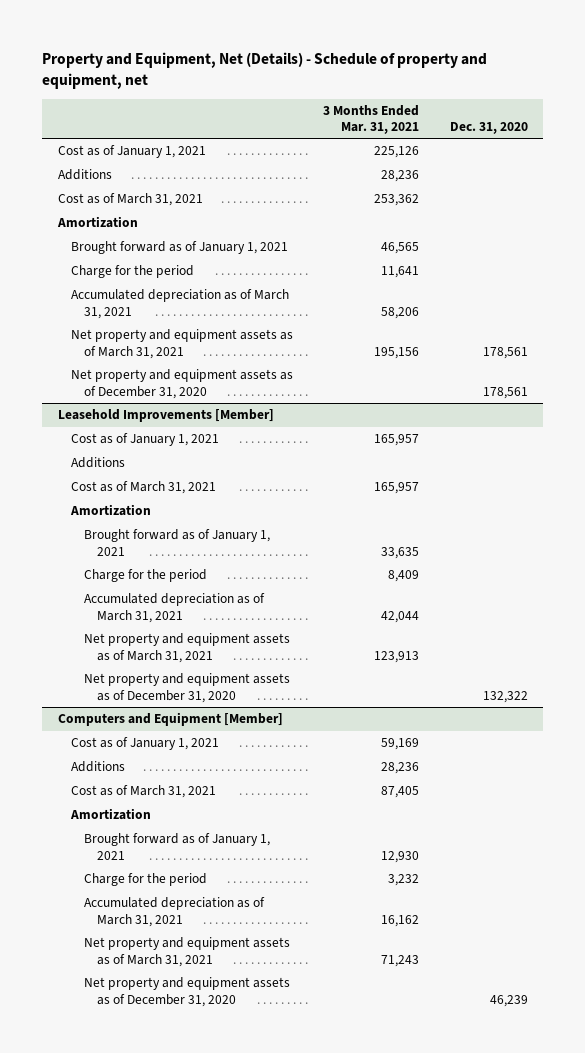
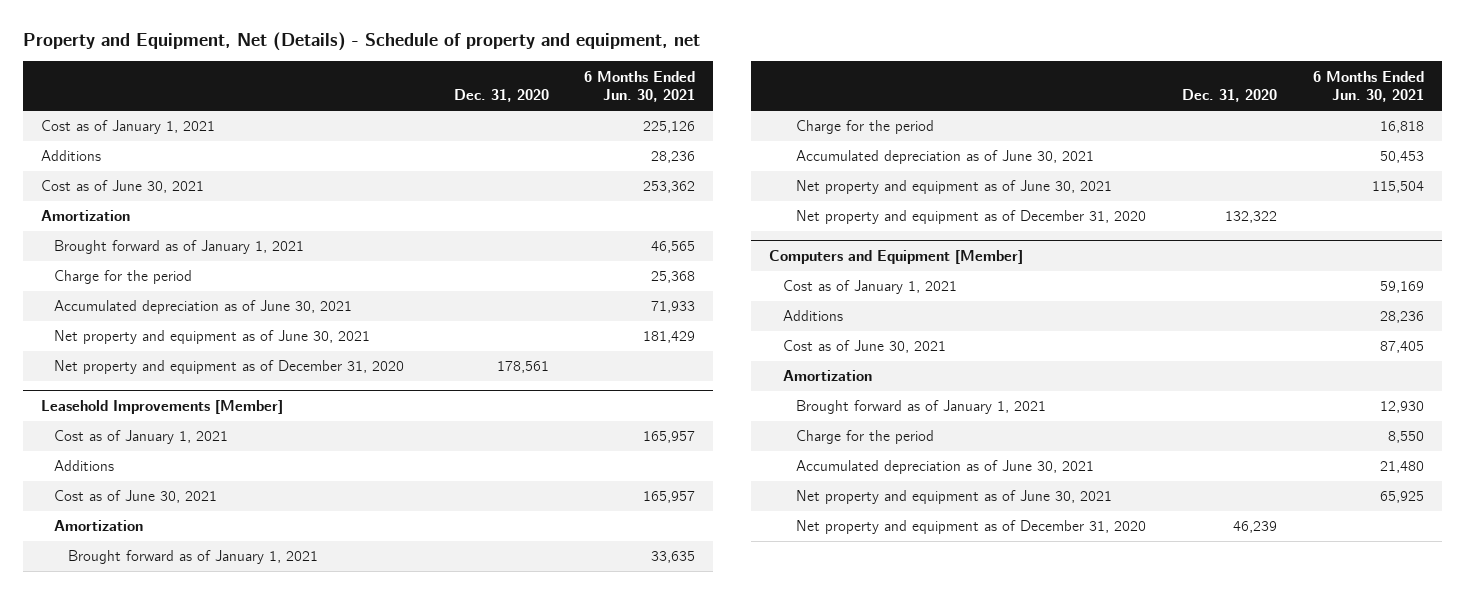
- | 3 Months Ended Mar. 31, 2021 | Dec. 31, 2020
+ | Dec. 31, 2020 | 6 Months Ended Jun. 30, 2021
- Cost as of March 31, 2021 | 253,362 |
+ Cost as of June 30, 2021 | | 253,362
- Accumulated depreciation as of March 31, 2021 | 58,206 |
- Net property and equipment assets as of March 31, 2021 | 195,156 | 178,561
- Net property and equipment assets as of December 31, 2020 | | 178,561
+ Accumulated depreciation as of June 30, 2021 | | 71,933
+ Net property and equipment as of June 30, 2021 | | 181,429
+ Net property and equipment as of December 31, 2020 | 178,561 |
@ Leasehold Improvements [Member]
- Cost as of March 31, 2021 | 165,957 |
+ Cost as of June 30, 2021 | | 165,957
- Accumulated depreciation as of March 31, 2021 | 42,044 |
- Net property and equipment assets as of March 31, 2021 | 123,913 |
- Net property and equipment assets as of December 31, 2020 | | 132,322
+ Accumulated depreciation as of June 30, 2021 | | 50,453
+ Net property and equipment as of June 30, 2021 | | 115,504
+ Net property and equipment as of December 31, 2020 | 132,322 |
@ Computers and Equipment [Member]
- Cost as of March 31, 2021 | 87,405 |
+ Cost as of June 30, 2021 | | 87,405
- Accumulated depreciation as of March 31, 2021 | 16,162 |
- Net property and equipment assets as of March 31, 2021 | 71,243 |
- Net property and equipment assets as of December 31, 2020 | | 46,239
+ Accumulated depreciation as of June 30, 2021 | | 21,480
+ Net property and equipment as of June 30, 2021 | | 65,925
+ Net property and equipment as of December 31, 2020 | 46,239 |

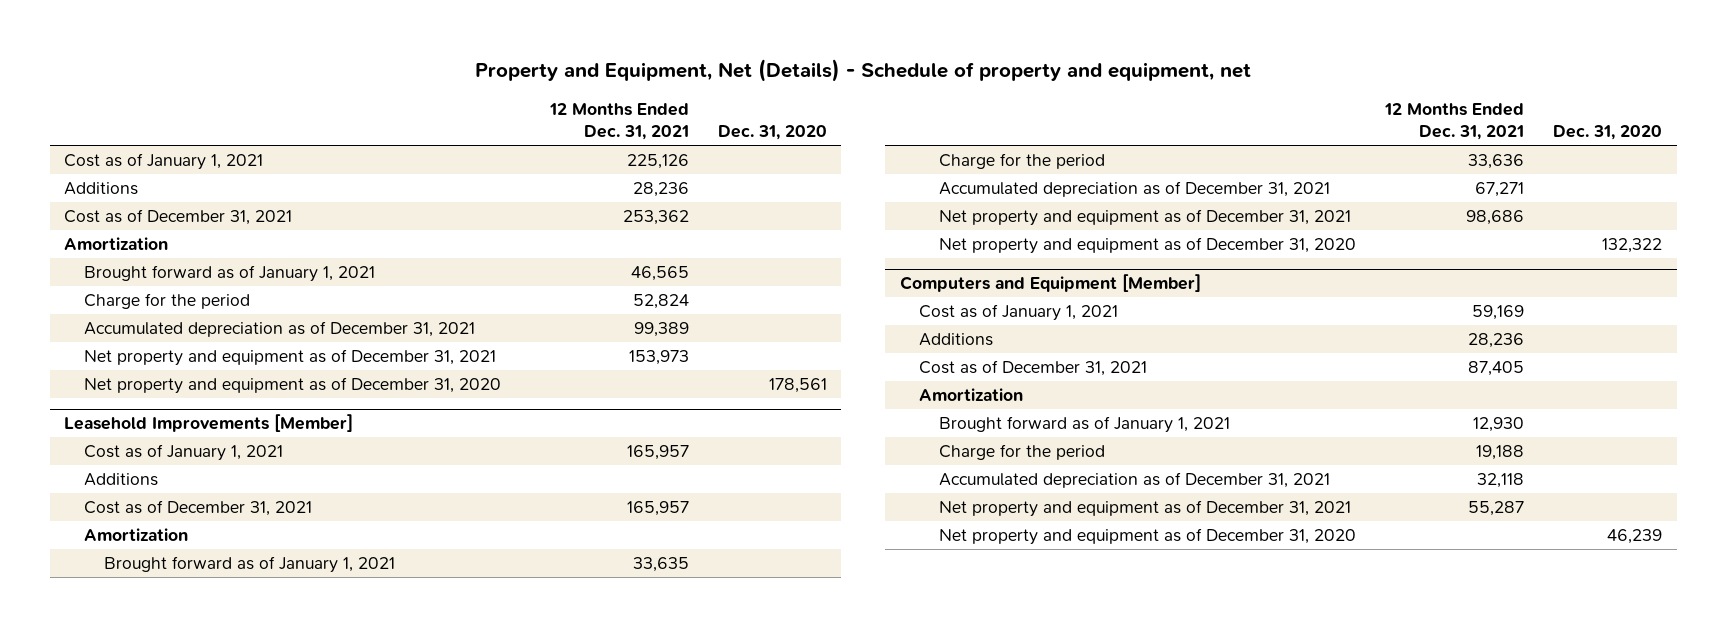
- | Dec. 31, 2020 | 6 Months Ended Jun. 30, 2021
+ | 12 Months Ended Dec. 31, 2021 | Dec. 31, 2020
- Cost as of June 30, 2021 | | 253,362
+ Cost as of December 31, 2021 | 253,362 |
- Accumulated depreciation as of June 30, 2021 | | 71,933
- Net property and equipment as of June 30, 2021 | | 181,429
+ Accumulated depreciation as of December 31, 2021 | 99,389 |
+ Net property and equipment as of December 31, 2021 | 153,973 |
@ Leasehold Improvements [Member]
- Cost as of June 30, 2021 | | 165,957
+ Cost as of December 31, 2021 | 165,957 |
- Accumulated depreciation as of June 30, 2021 | | 50,453
- Net property and equipment as of June 30, 2021 | | 115,504
+ Accumulated depreciation as of December 31, 2021 | 67,271 |
+ Net property and equipment as of December 31, 2021 | 98,686 |
@ Computers and Equipment [Member]
- Cost as of June 30, 2021 | | 87,405
+ Cost as of December 31, 2021 | 87,405 |
- Accumulated depreciation as of June 30, 2021 | | 21,480
- Net property and equipment as of June 30, 2021 | | 65,925
+ Accumulated depreciation as of December 31, 2021 | 32,118 |
+ Net property and equipment as of December 31, 2021 | 55,287 |

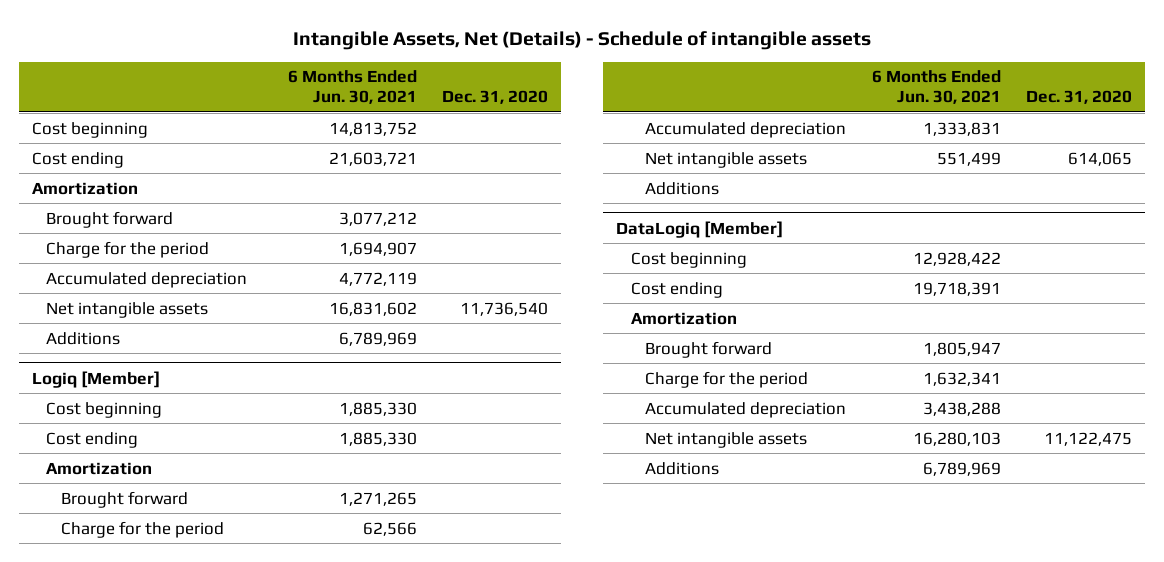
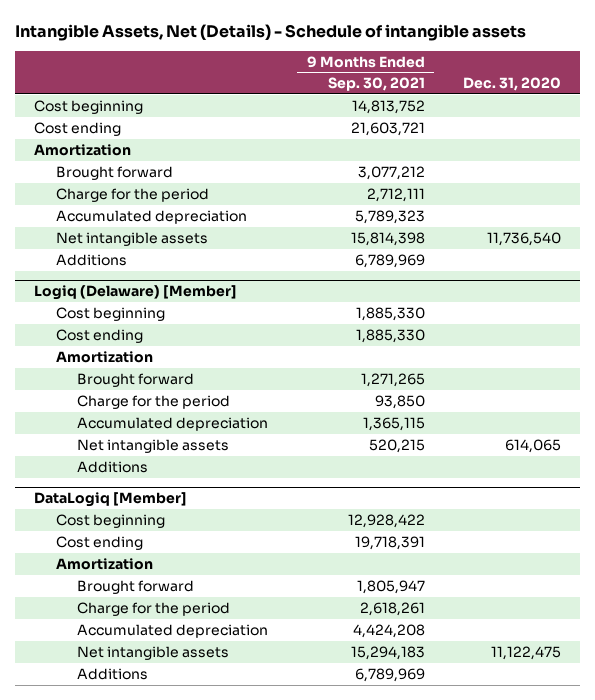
- | 6 Months Ended Jun. 30, 2021 | Dec. 31, 2020
+ | 9 Months Ended Sep. 30, 2021 | Dec. 31, 2020
- Logiq [Member]
+ Logiq (Delaware) [Member]

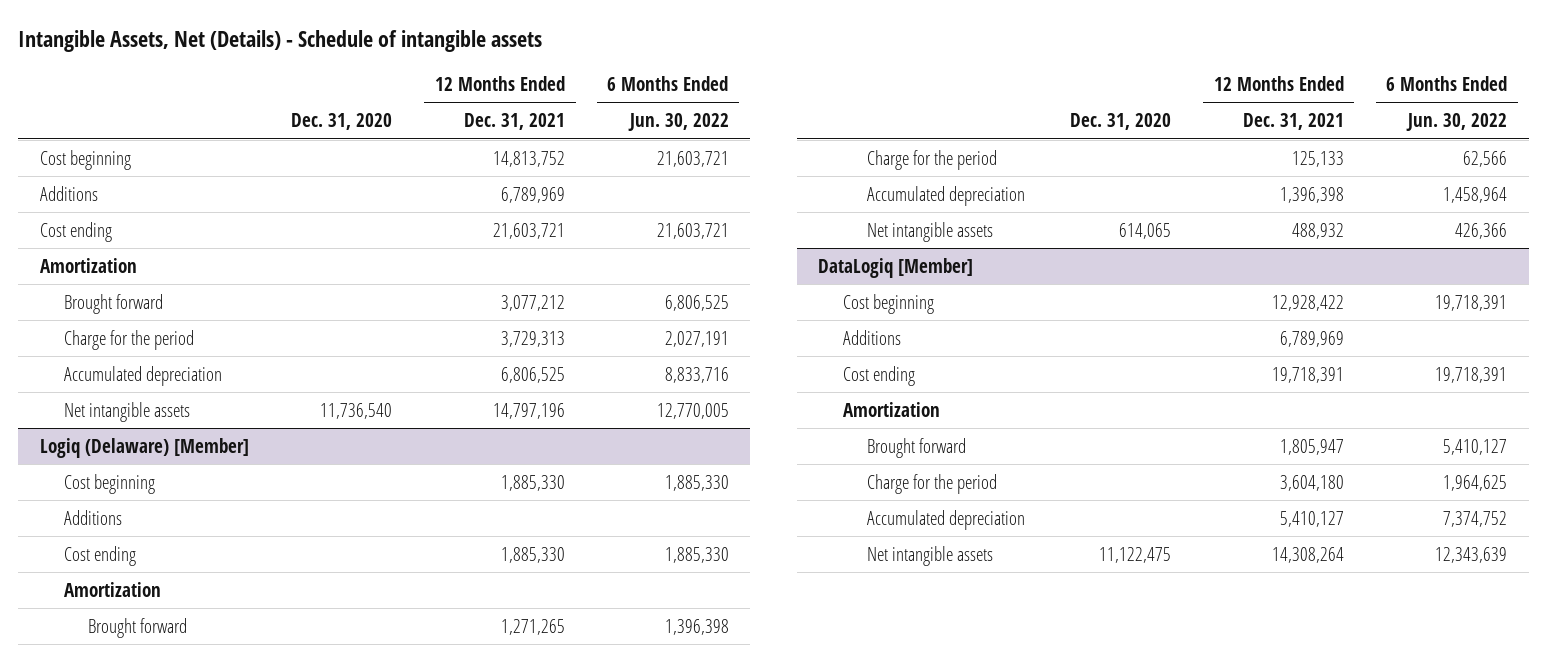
- | 9 Months Ended Sep. 30, 2021 | Dec. 31, 2020
+ | Dec. 31, 2020 | 12 Months Ended Dec. 31, 2021 | 6 Months Ended Jun. 30, 2022
moved up: Additions | | 6,789,969 |
@ Logiq (Delaware) [Member]
moved up: Additions
@ DataLogiq [Member]
moved up: Additions | | 6,789,969 |

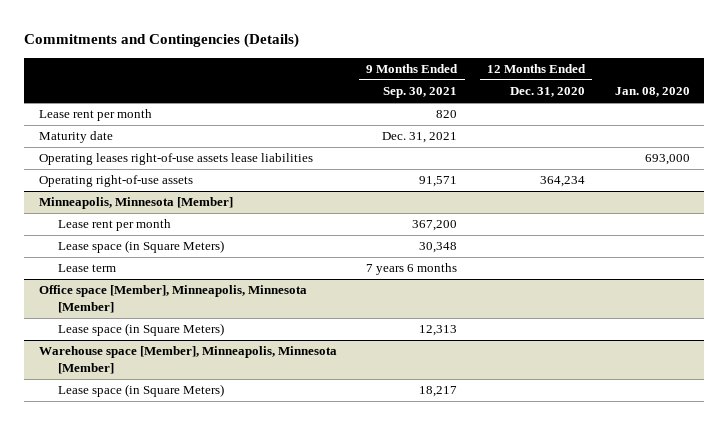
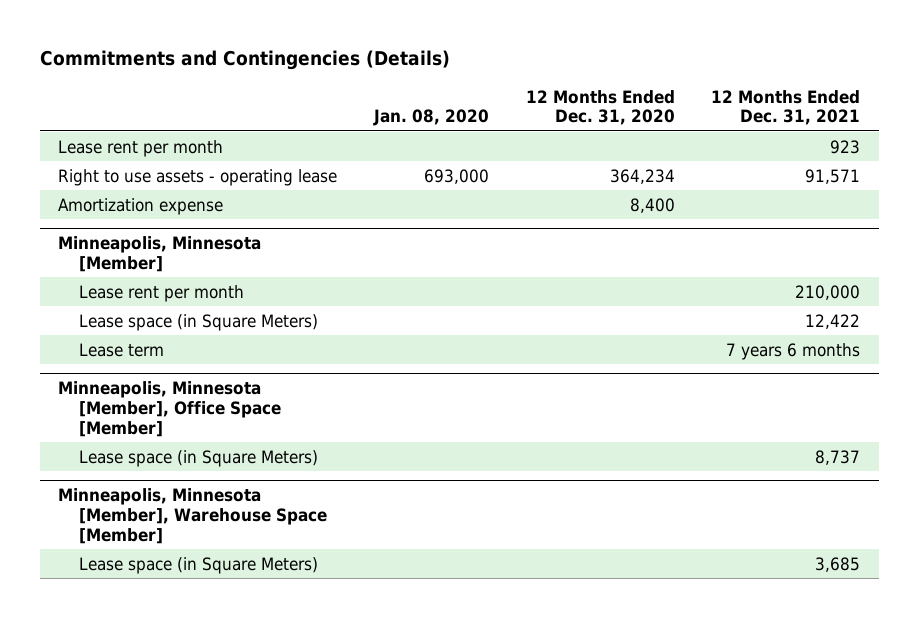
- | 9 Months Ended Sep. 30, 2021 | 12 Months Ended Dec. 31, 2020 | Jan. 08, 2020
+ | Jan. 08, 2020 | 12 Months Ended Dec. 31, 2020 | 12 Months Ended Dec. 31, 2021
- Maturity date | Dec. 31, 2021 | |
- Operating leases right-of-use assets lease liabilities | | | 693,000
- Operating right-of-use assets | 91,571 | 364,234 |
+ Right to use assets - operating lease | 693,000 | 364,234 | 91,571
+ Amortization expense | | 8,400 |
- Office space [Member], Minneapolis, Minnesota [Member]
+ Minneapolis, Minnesota [Member], Office Space [Member]
- Warehouse space [Member], Minneapolis, Minnesota [Member]
+ Minneapolis, Minnesota [Member], Warehouse Space [Member]

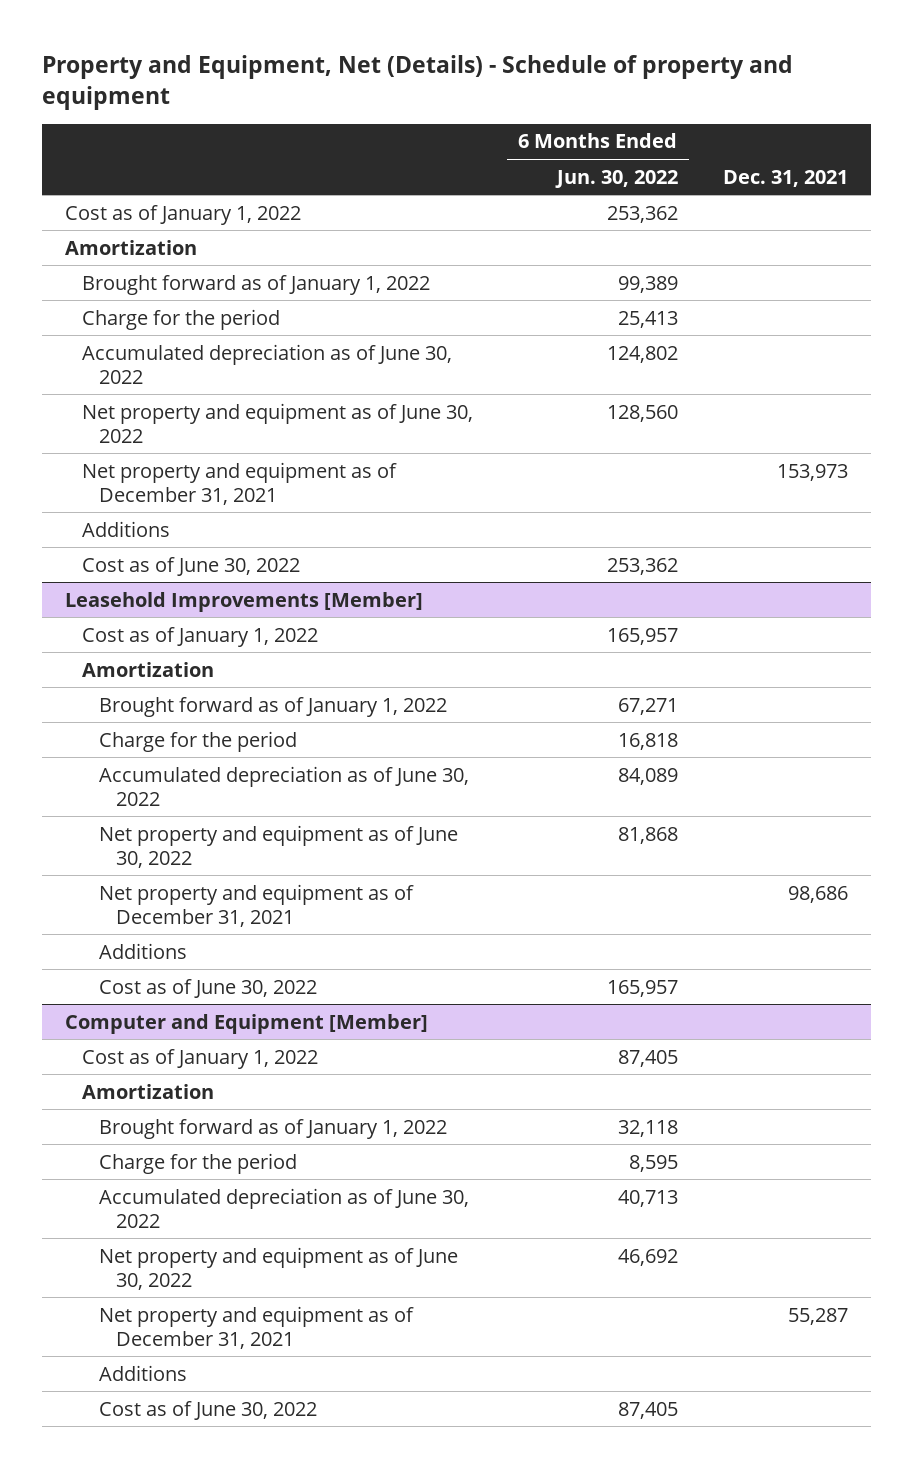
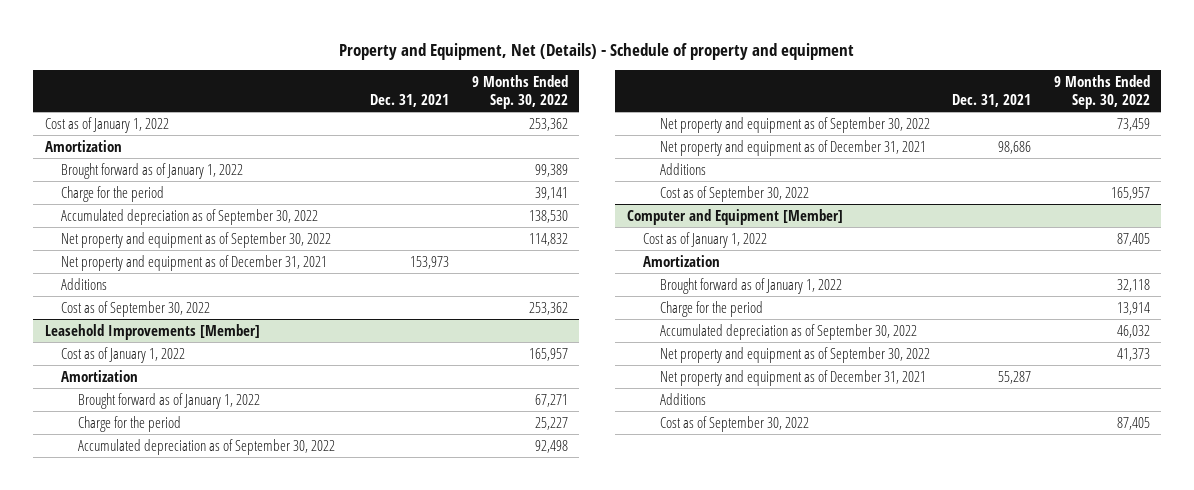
- | 6 Months Ended Jun. 30, 2022 | Dec. 31, 2021
+ | Dec. 31, 2021 | 9 Months Ended Sep. 30, 2022
- Accumulated depreciation as of June 30, 2022 | 124,802 |
- Net property and equipment as of June 30, 2022 | 128,560 |
+ Accumulated depreciation as of September 30, 2022 | | 138,530
+ Net property and equipment as of September 30, 2022 | | 114,832
- Cost as of June 30, 2022 | 253,362 |
+ Cost as of September 30, 2022 | | 253,362
@ Leasehold Improvements [Member]
- Accumulated depreciation as of June 30, 2022 | 84,089 |
- Net property and equipment as of June 30, 2022 | 81,868 |
+ Accumulated depreciation as of September 30, 2022 | | 92,498
+ Net property and equipment as of September 30, 2022 | | 73,459
- Cost as of June 30, 2022 | 165,957 |
+ Cost as of September 30, 2022 | | 165,957
@ Computer and Equipment [Member]
- Accumulated depreciation as of June 30, 2022 | 40,713 |
- Net property and equipment as of June 30, 2022 | 46,692 |
+ Accumulated depreciation as of September 30, 2022 | | 46,032
+ Net property and equipment as of September 30, 2022 | | 41,373
- Cost as of June 30, 2022 | 87,405 |
+ Cost as of September 30, 2022 | | 87,405

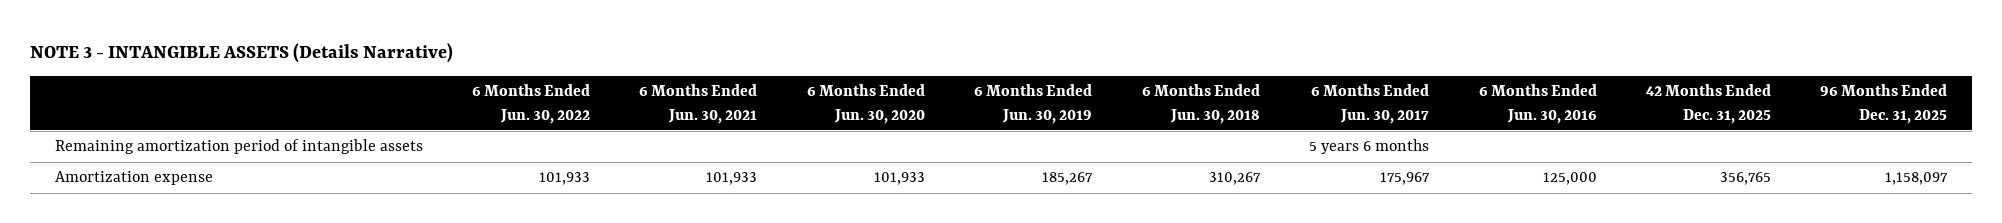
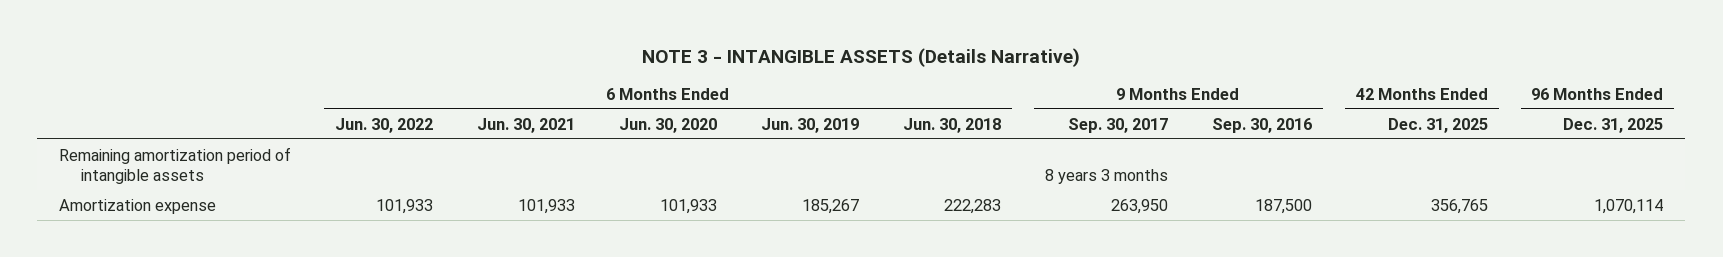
- | 6 Months Ended Jun. 30, 2022 | 6 Months Ended Jun. 30, 2021 | 6 Months Ended Jun. 30, 2020 | 6 Months Ended Jun. 30, 2019 | 6 Months Ended Jun. 30, 2018 | 6 Months Ended Jun. 30, 2017 | 6 Months Ended Jun. 30, 2016 | 42 Months Ended Dec. 31, 2025 | 96 Months Ended Dec. 31, 2025
+ | 6 Months Ended Jun. 30, 2022 | 6 Months Ended Jun. 30, 2021 | 6 Months Ended Jun. 30, 2020 | 6 Months Ended Jun. 30, 2019 | 6 Months Ended Jun. 30, 2018 | 9 Months Ended Sep. 30, 2017 | 9 Months Ended Sep. 30, 2016 | 42 Months Ended Dec. 31, 2025 | 96 Months Ended Dec. 31, 2025
- Amortization expense | 101,933 | 101,933 | 101,933 | 185,267 | 310,267 | 175,967 | 125,000 | 356,765 | 1,158,097
+ Amortization expense | 101,933 | 101,933 | 101,933 | 185,267 | 222,283 | 263,950 | 187,500 | 356,765 | 1,070,114

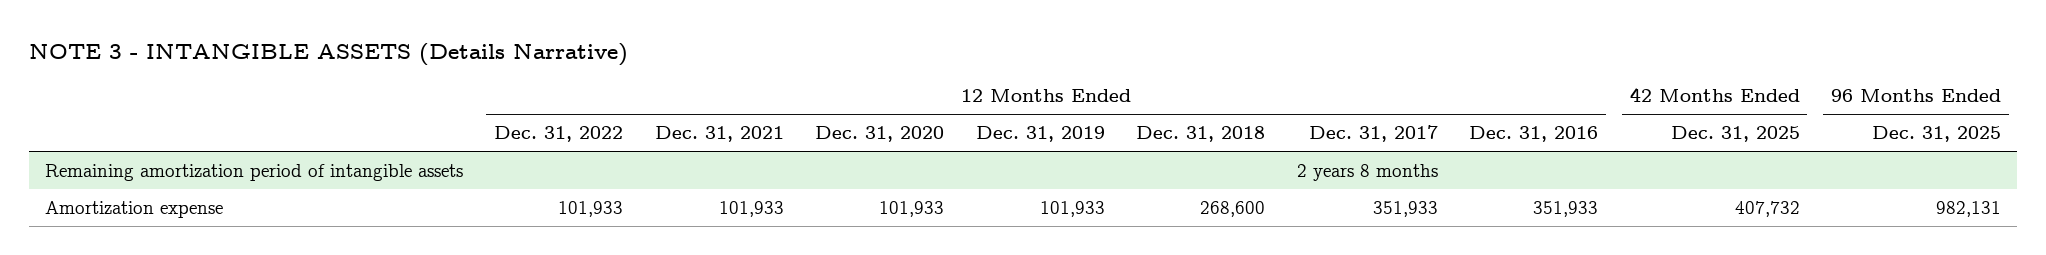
- | 6 Months Ended Jun. 30, 2022 | 6 Months Ended Jun. 30, 2021 | 6 Months Ended Jun. 30, 2020 | 6 Months Ended Jun. 30, 2019 | 6 Months Ended Jun. 30, 2018 | 9 Months Ended Sep. 30, 2017 | 9 Months Ended Sep. 30, 2016 | 42 Months Ended Dec. 31, 2025 | 96 Months Ended Dec. 31, 2025
+ | 12 Months Ended Dec. 31, 2022 | 12 Months Ended Dec. 31, 2021 | 12 Months Ended Dec. 31, 2020 | 12 Months Ended Dec. 31, 2019 | 12 Months Ended Dec. 31, 2018 | 12 Months Ended Dec. 31, 2017 | 12 Months Ended Dec. 31, 2016 | 42 Months Ended Dec. 31, 2025 | 96 Months Ended Dec. 31, 2025
- Amortization expense | 101,933 | 101,933 | 101,933 | 185,267 | 222,283 | 263,950 | 187,500 | 356,765 | 1,070,114
+ Amortization expense | 101,933 | 101,933 | 101,933 | 101,933 | 268,600 | 351,933 | 351,933 | 407,732 | 982,131

